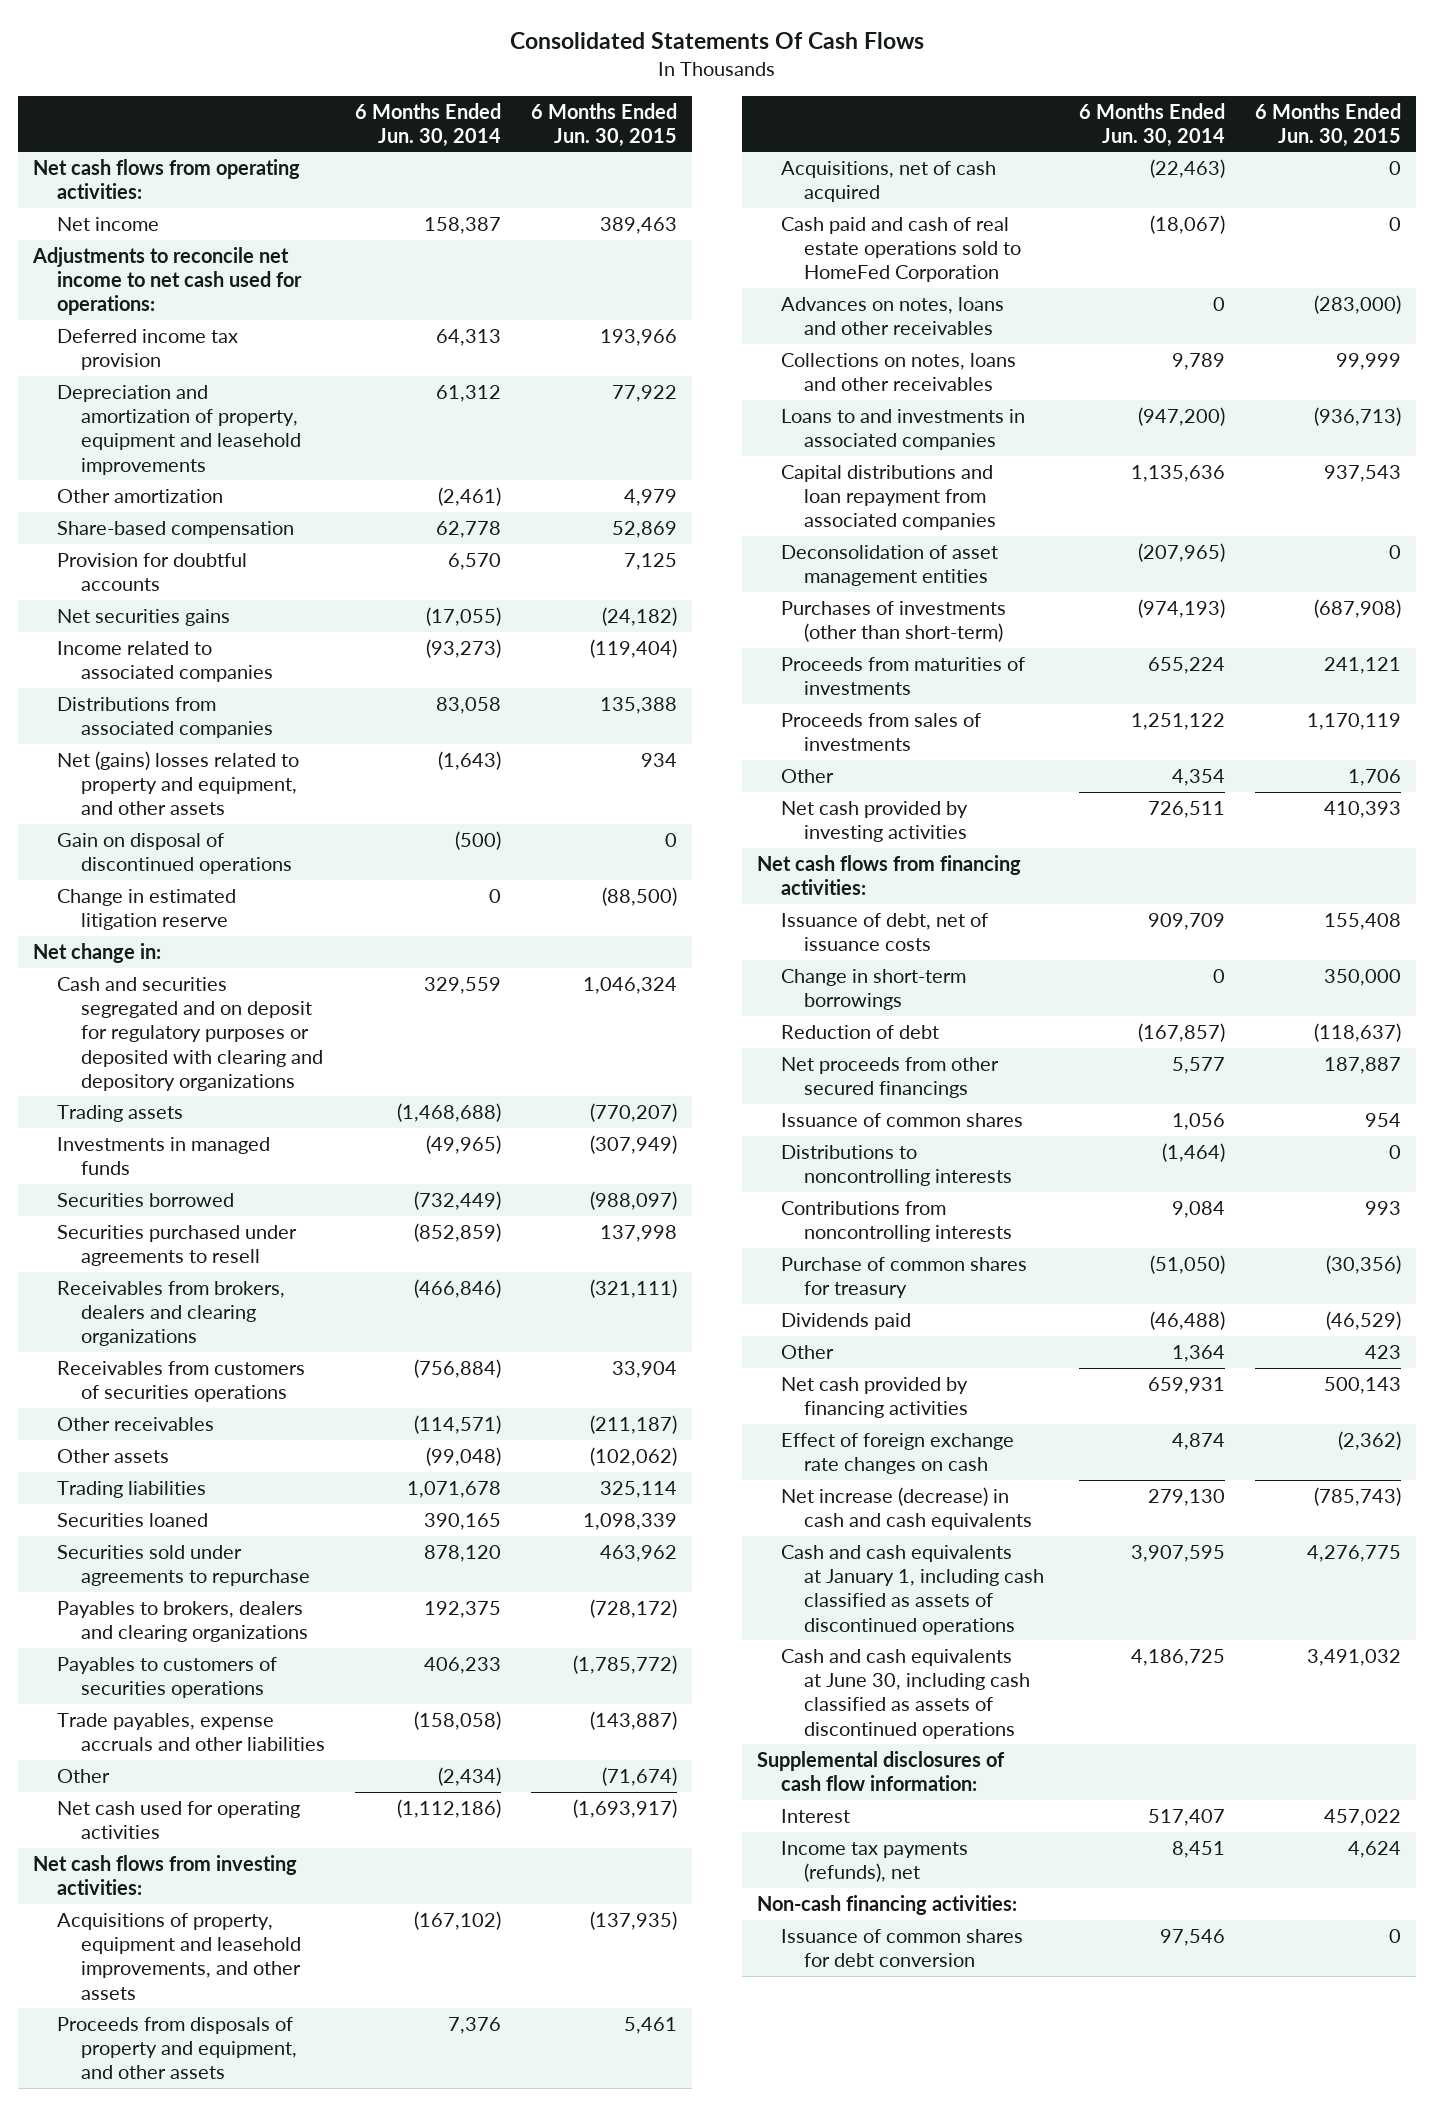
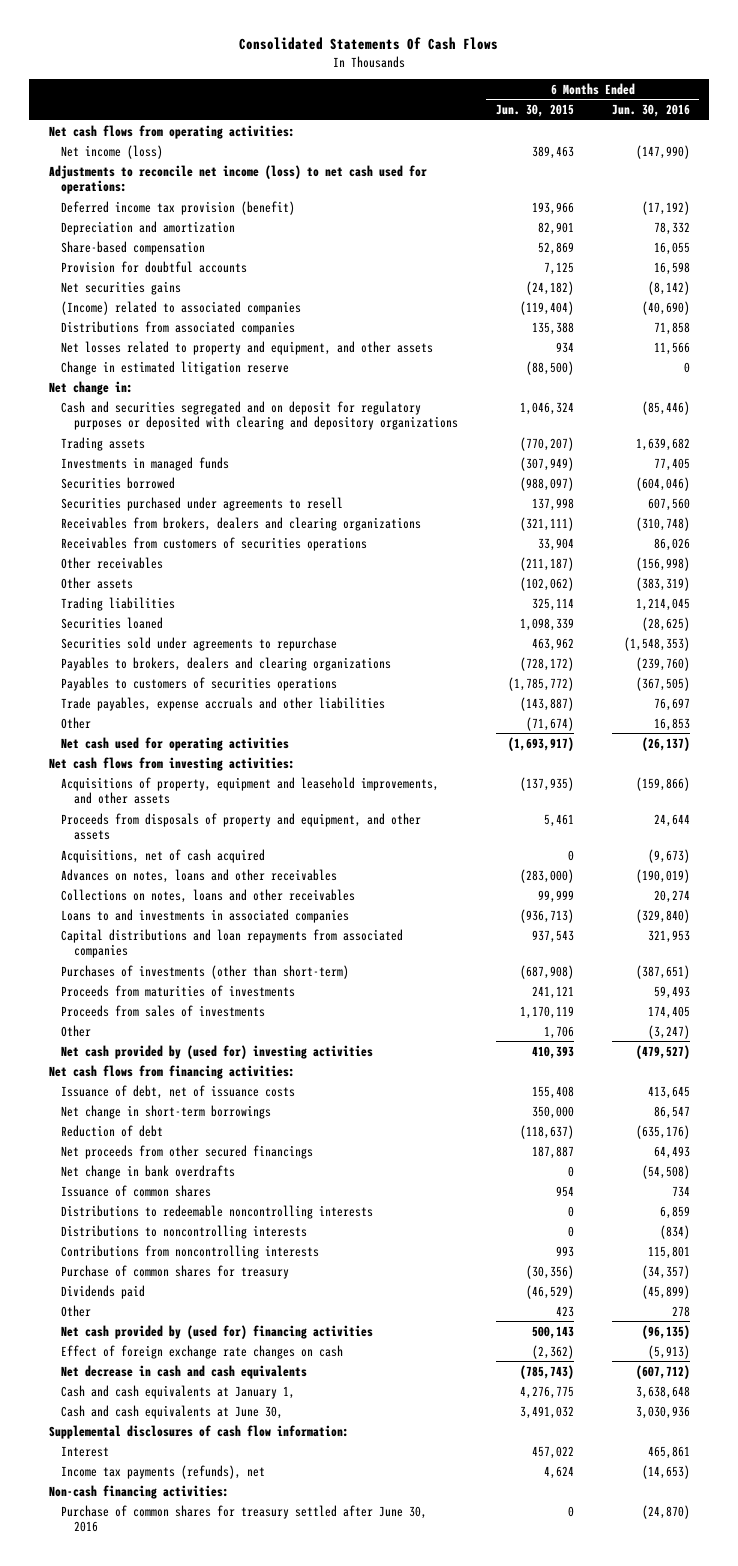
- | 6 Months Ended Jun. 30, 2014 | 6 Months Ended Jun. 30, 2015
+ | 6 Months Ended Jun. 30, 2015 | 6 Months Ended Jun. 30, 2016
- Net income | 158,387 | 389,463
- Adjustments to reconcile net income to net cash used for operations:
- Deferred income tax provision | 64,313 | 193,966
- Depreciation and amortization of property, equipment and leasehold improvements | 61,312 | 77,922
- Other amortization | (2,461) | 4,979
+ Net income (loss) | 389,463 | (147,990)
+ Adjustments to reconcile net income (loss) to net cash used for operations:
+ Deferred income tax provision (benefit) | 193,966 | (17,192)
+ Depreciation and amortization | 82,901 | 78,332
- Income related to associated companies | (93,273) | (119,404)
+ (Income) related to associated companies | (119,404) | (40,690)
- Net (gains) losses related to property and equipment, and other assets | (1,643) | 934
- Gain on disposal of discontinued operations | (500) | 0
+ Net losses related to property and equipment, and other assets | 934 | 11,566
- Cash paid and cash of real estate operations sold to HomeFed Corporation | (18,067) | 0
- Capital distributions and loan repayment from associated companies | 1,135,636 | 937,543
- Deconsolidation of asset management entities | (207,965) | 0
+ Capital distributions and loan repayments from associated companies | 937,543 | 321,953
- Net cash provided by investing activities | 726,511 | 410,393
+ Net cash provided by (used for) investing activities | 410,393 | (479,527)
- Change in short-term borrowings | 0 | 350,000
+ Net change in short-term borrowings | 350,000 | 86,547
+ Net change in bank overdrafts | 0 | (54,508)
+ Distributions to redeemable noncontrolling interests | 0 | 6,859
- Net cash provided by financing activities | 659,931 | 500,143
+ Net cash provided by (used for) financing activities | 500,143 | (96,135)
- Net increase (decrease) in cash and cash equivalents | 279,130 | (785,743)
- Cash and cash equivalents at January 1, including cash classified as assets of discontinued operations | 3,907,595 | 4,276,775
- Cash and cash equivalents at June 30, including cash classified as assets of discontinued operations | 4,186,725 | 3,491,032
+ Net decrease in cash and cash equivalents | (785,743) | (607,712)
+ Cash and cash equivalents at January 1, | 4,276,775 | 3,638,648
+ Cash and cash equivalents at June 30, | 3,491,032 | 3,030,936
- Issuance of common shares for debt conversion | 97,546 | 0
+ Purchase of common shares for treasury settled after June 30, 2016 | 0 | (24,870)

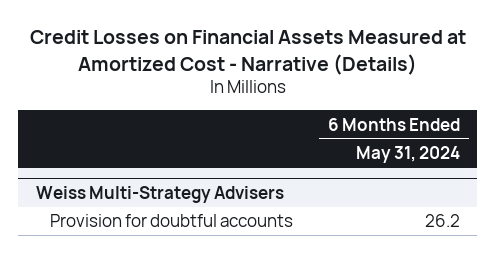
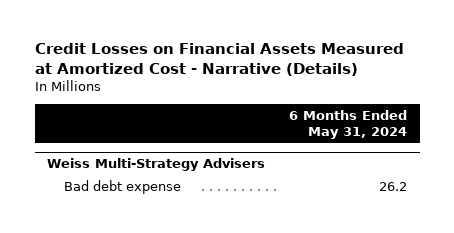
@ Weiss Multi-Strategy Advisers
- Provision for doubtful accounts | 26.2
+ Bad debt expense | 26.2

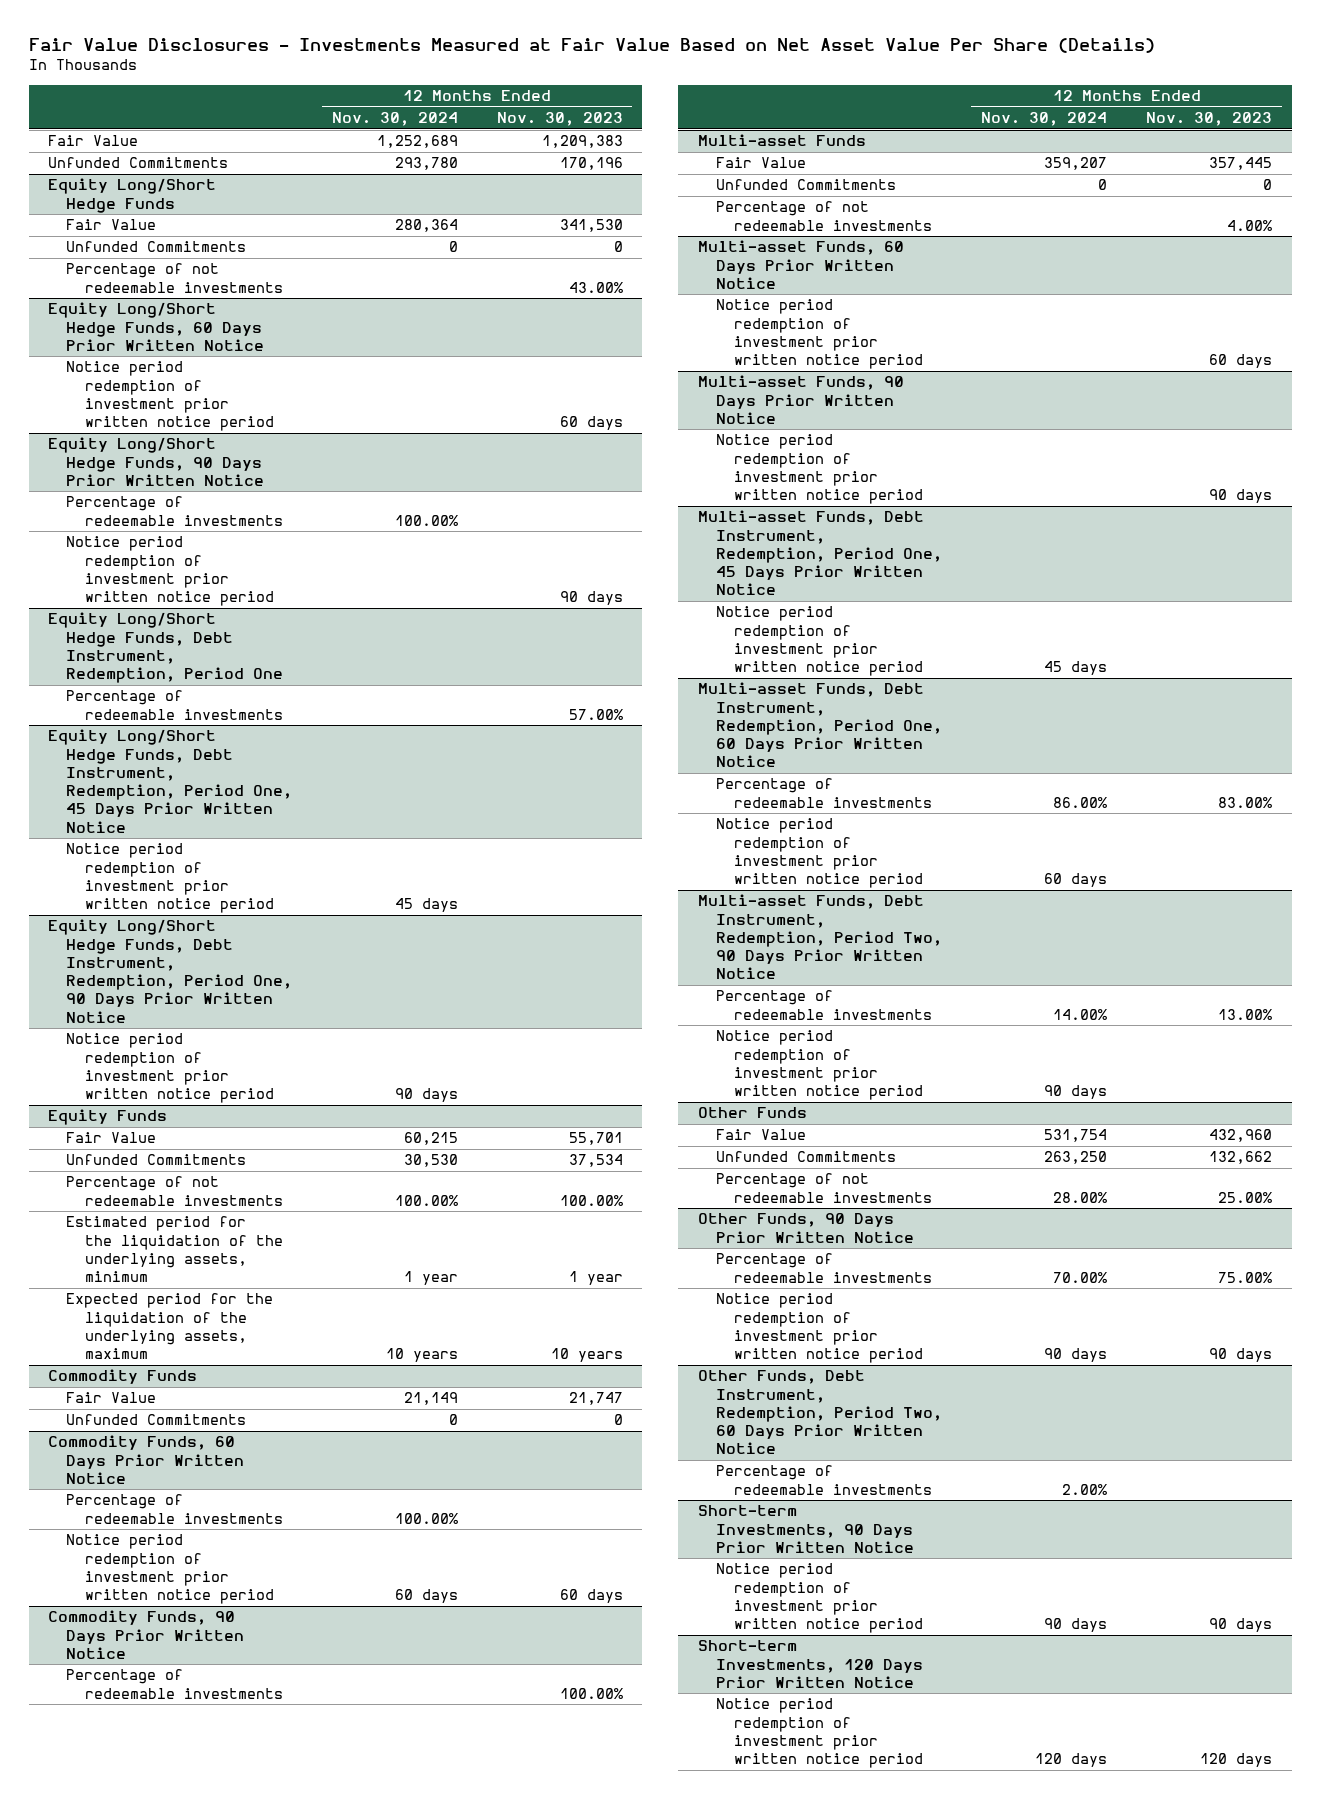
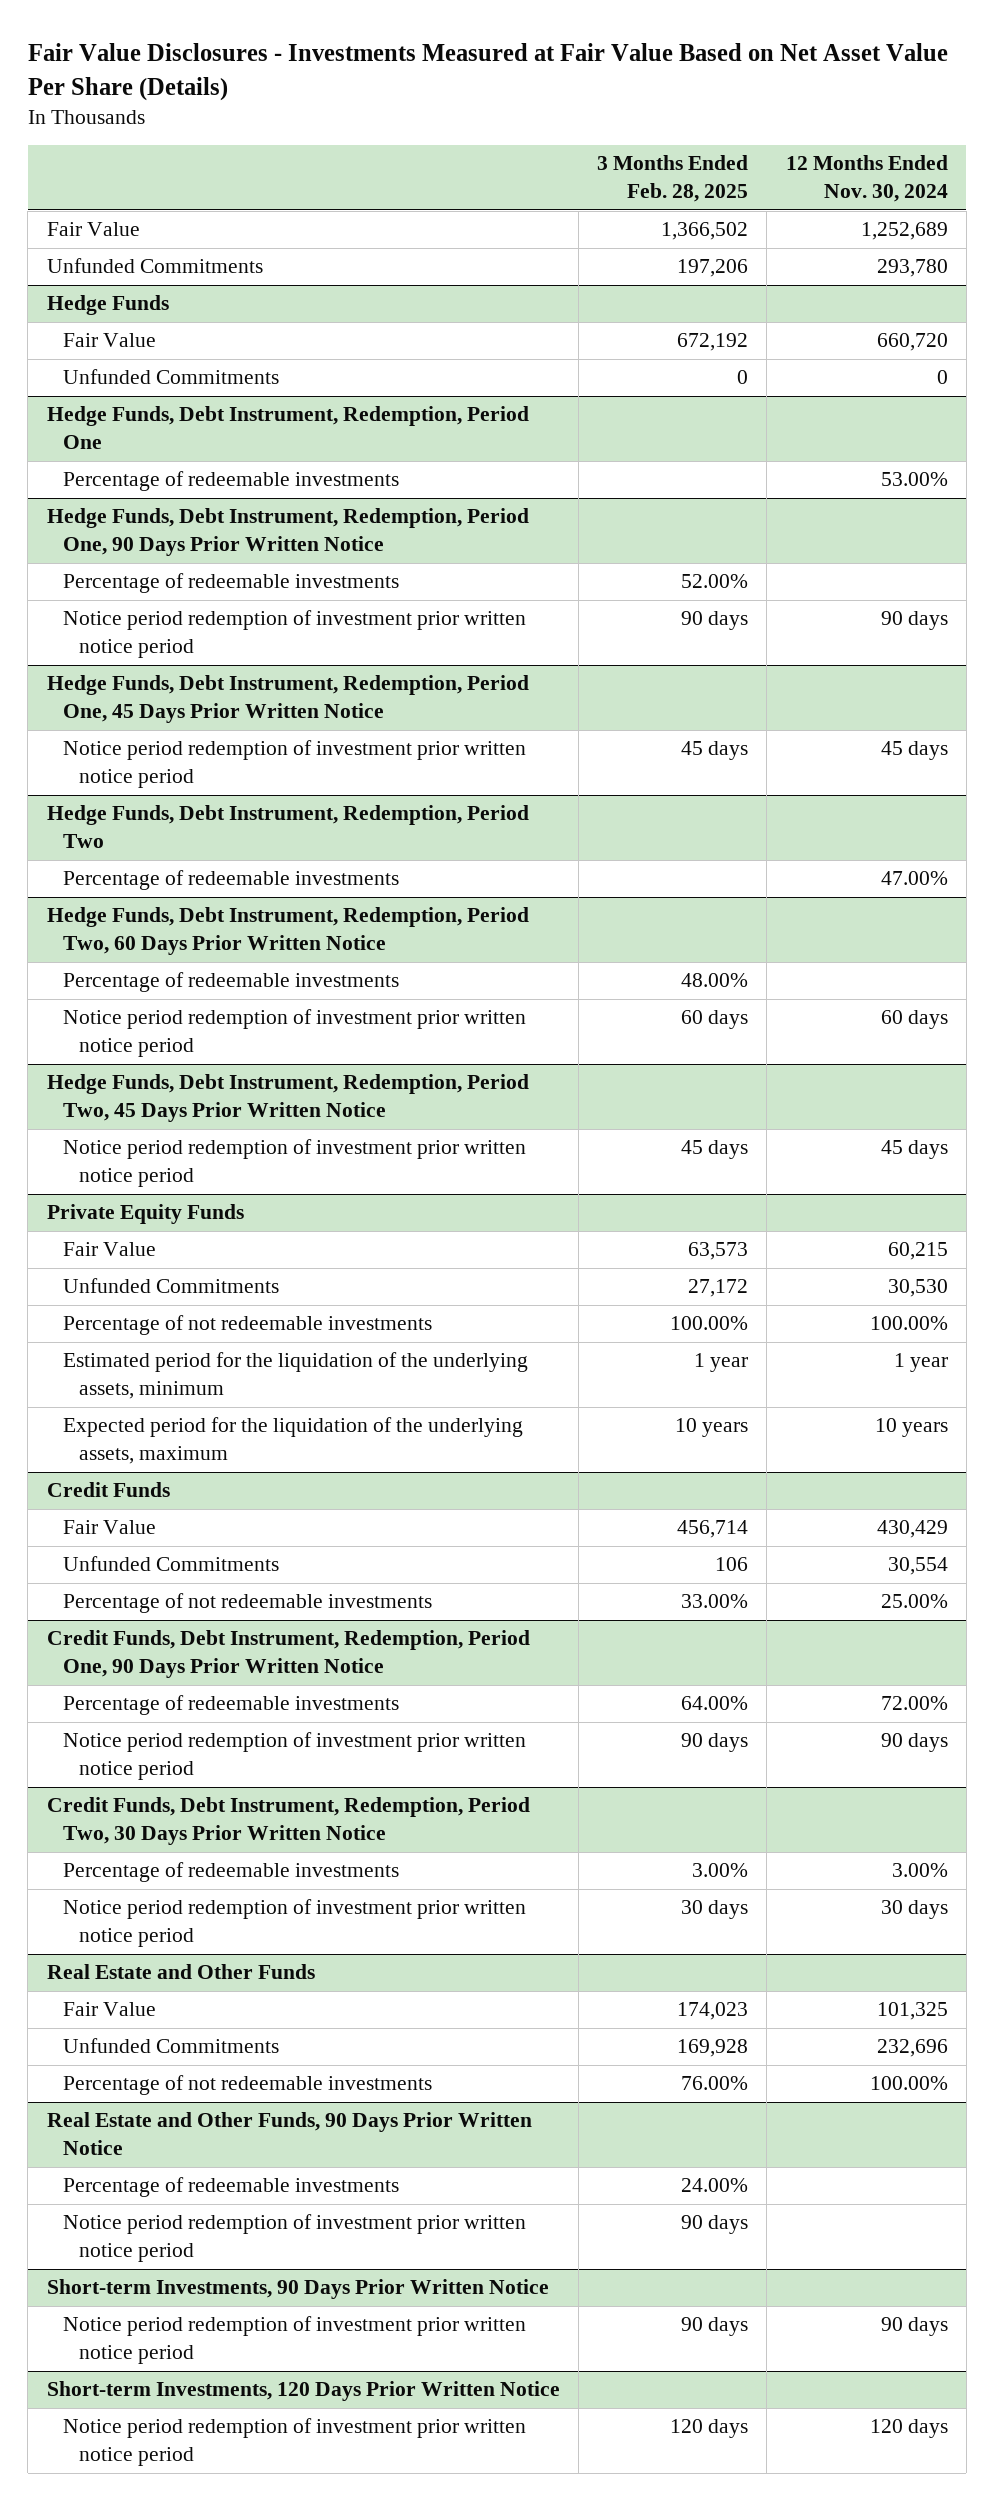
- | 12 Months Ended Nov. 30, 2024 | 12 Months Ended Nov. 30, 2023
+ | 3 Months Ended Feb. 28, 2025 | 12 Months Ended Nov. 30, 2024
- Equity Long/Short Hedge Funds
- Fair Value | 280,364 | 341,530
+ Hedge Funds
+ Fair Value | 672,192 | 660,720
- Percentage of not redeemable investments | | 43.00%
- Equity Long/Short Hedge Funds, 60 Days Prior Written Notice
- Notice period redemption of investment prior written notice period | | 60 days
- Equity Long/Short Hedge Funds, 90 Days Prior Written Notice
- Percentage of redeemable investments | 100.00% |
- Notice period redemption of investment prior written notice period | | 90 days
- Equity Long/Short Hedge Funds, Debt Instrument, Redemption, Period One
+ Hedge Funds, Debt Instrument, Redemption, Period One
+ Percentage of redeemable investments | | 53.00%
+ Hedge Funds, Debt Instrument, Redemption, Period One, 90 Days Prior Written Notice
- Equity Long/Short Hedge Funds, Debt Instrument, Redemption, Period One, 45 Days Prior Written Notice
- Notice period redemption of investment prior written notice period | 45 days |
- Equity Long/Short Hedge Funds, Debt Instrument, Redemption, Period One, 90 Days Prior Written Notice
- Equity Funds
+ Hedge Funds, Debt Instrument, Redemption, Period One, 45 Days Prior Written Notice
+ Notice period redemption of investment prior written notice period | 45 days | 45 days
+ Hedge Funds, Debt Instrument, Redemption, Period Two
+ Percentage of redeemable investments | | 47.00%
+ Hedge Funds, Debt Instrument, Redemption, Period Two, 60 Days Prior Written Notice
+ Percentage of redeemable investments | 48.00% |
+ Notice period redemption of investment prior written notice period | 60 days | 60 days
+ Hedge Funds, Debt Instrument, Redemption, Period Two, 45 Days Prior Written Notice
+ Notice period redemption of investment prior written notice period | 45 days | 45 days
+ Private Equity Funds
- Commodity Funds
- Fair Value | 21,149 | 21,747
- Unfunded Commitments | 0 | 0
- Commodity Funds, 60 Days Prior Written Notice
- Percentage of redeemable investments | 100.00% |
- Notice period redemption of investment prior written notice period | 60 days | 60 days
- Commodity Funds, 90 Days Prior Written Notice
+ Credit Funds
+ Fair Value | 456,714 | 430,429
+ Unfunded Commitments | 106 | 30,554
+ Percentage of not redeemable investments | 33.00% | 25.00%
+ Credit Funds, Debt Instrument, Redemption, Period One, 90 Days Prior Written Notice
+ Percentage of redeemable investments | 64.00% | 72.00%
+ Notice period redemption of investment prior written notice period | 90 days | 90 days
+ Credit Funds, Debt Instrument, Redemption, Period Two, 30 Days Prior Written Notice
+ Percentage of redeemable investments | 3.00% | 3.00%
+ Notice period redemption of investment prior written notice period | 30 days | 30 days
+ Real Estate and Other Funds
+ Fair Value | 174,023 | 101,325
+ Unfunded Commitments | 169,928 | 232,696
+ Percentage of not redeemable investments | 76.00% | 100.00%
+ Real Estate and Other Funds, 90 Days Prior Written Notice
- Multi-asset Funds
- Fair Value | 359,207 | 357,445
- Unfunded Commitments | 0 | 0
- Percentage of not redeemable investments | | 4.00%
- Multi-asset Funds, 60 Days Prior Written Notice
- Multi-asset Funds, 90 Days Prior Written Notice
- Notice period redemption of investment prior written notice period | | 90 days
- Multi-asset Funds, Debt Instrument, Redemption, Period One, 45 Days Prior Written Notice
- Notice period redemption of investment prior written notice period | 45 days |
- Multi-asset Funds, Debt Instrument, Redemption, Period One, 60 Days Prior Written Notice
- Percentage of redeemable investments | 86.00% | 83.00%
- Notice period redemption of investment prior written notice period | 60 days |
- Multi-asset Funds, Debt Instrument, Redemption, Period Two, 90 Days Prior Written Notice
- Percentage of redeemable investments | 14.00% | 13.00%
- Notice period redemption of investment prior written notice period | 90 days |
- Other Funds
- Fair Value | 531,754 | 432,960
- Unfunded Commitments | 263,250 | 132,662
- Percentage of not redeemable investments | 28.00% | 25.00%
- Other Funds, 90 Days Prior Written Notice
- Percentage of redeemable investments | 70.00% | 75.00%
- Notice period redemption of investment prior written notice period | 90 days | 90 days
- Other Funds, Debt Instrument, Redemption, Period Two, 60 Days Prior Written Notice
- Percentage of redeemable investments | 2.00% |

